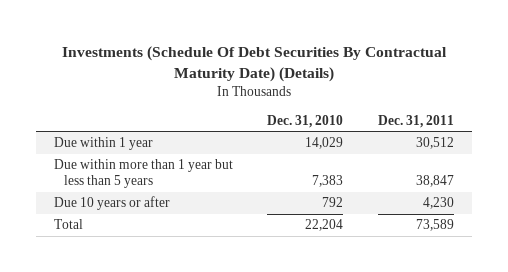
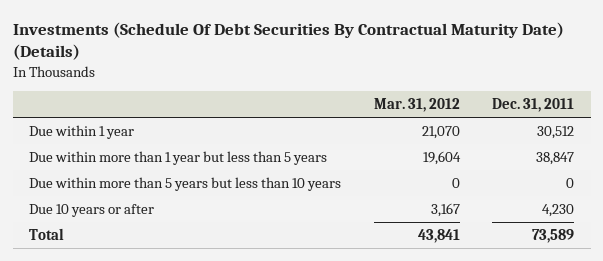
- | Dec. 31, 2010 | Dec. 31, 2011
+ | Mar. 31, 2012 | Dec. 31, 2011
+ Due within more than 5 years but less than 10 years | 0 | 0

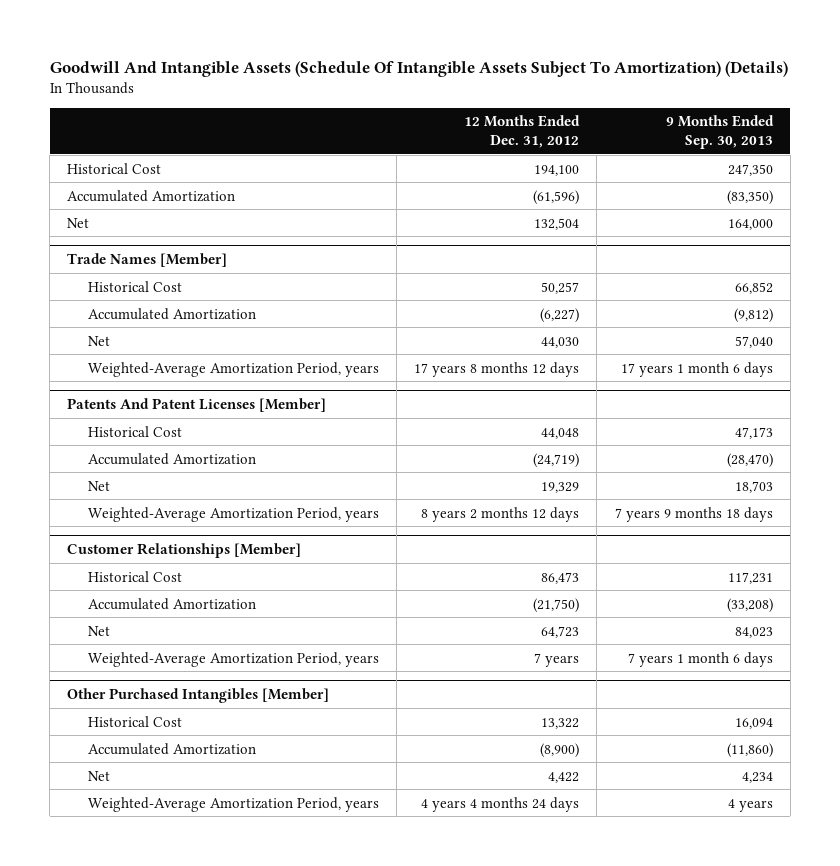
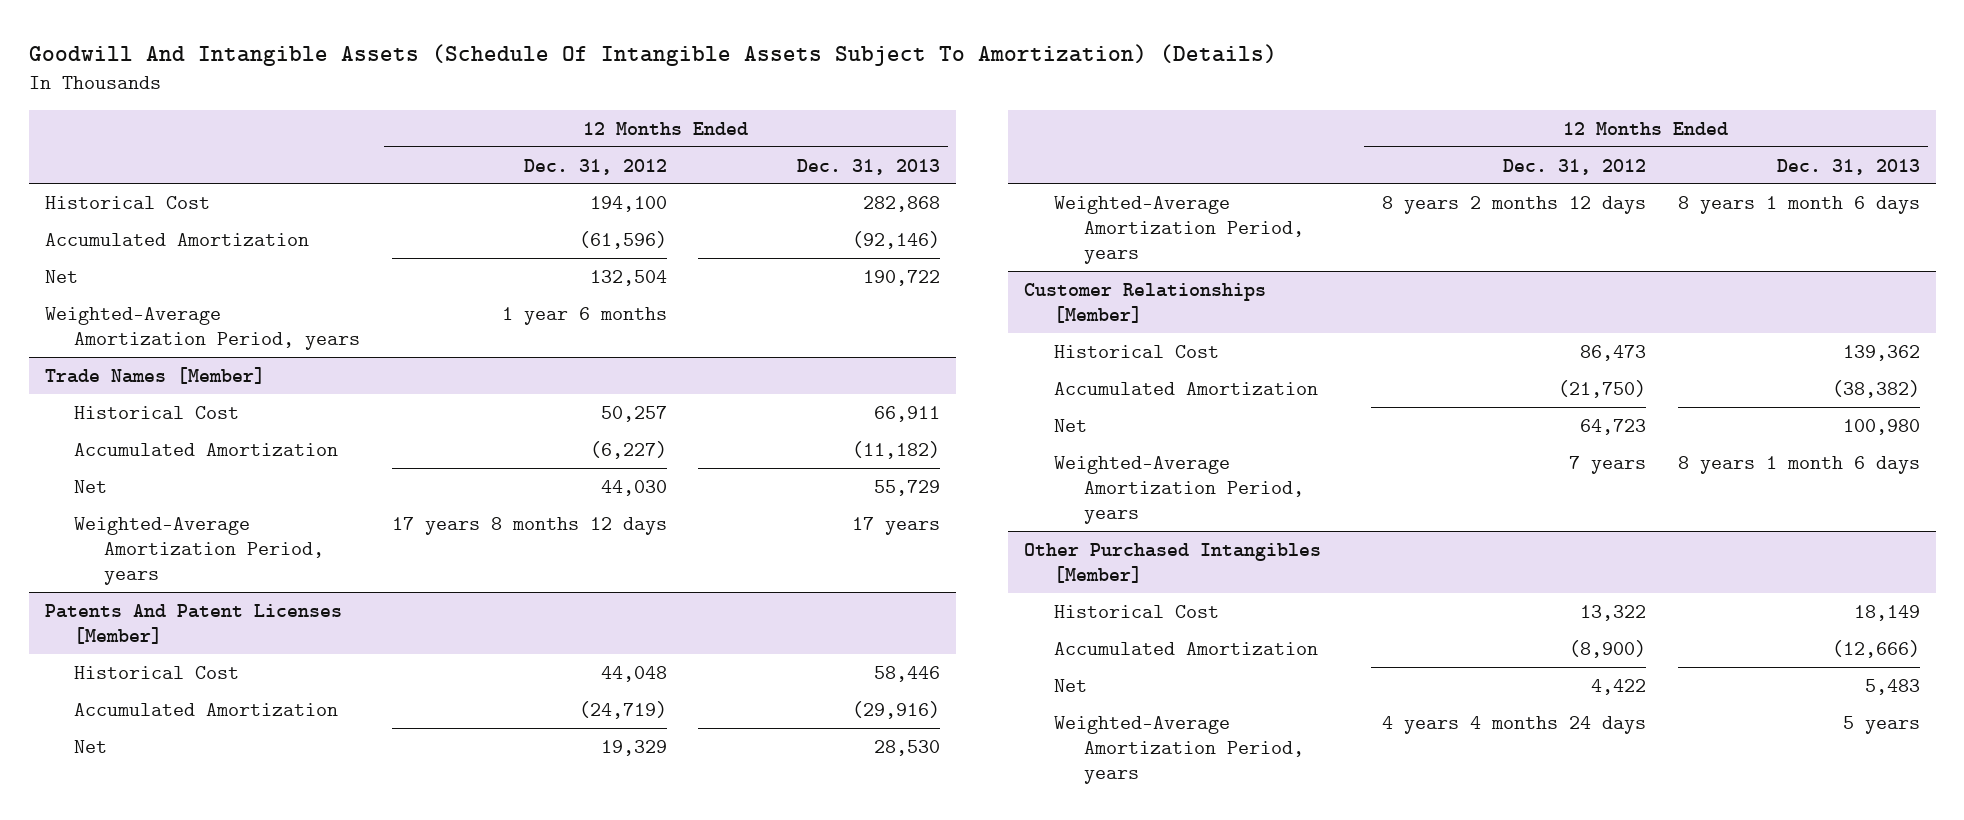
- | 12 Months Ended Dec. 31, 2012 | 9 Months Ended Sep. 30, 2013
+ | 12 Months Ended Dec. 31, 2012 | 12 Months Ended Dec. 31, 2013
+ Weighted-Average Amortization Period, years | 1 year 6 months |

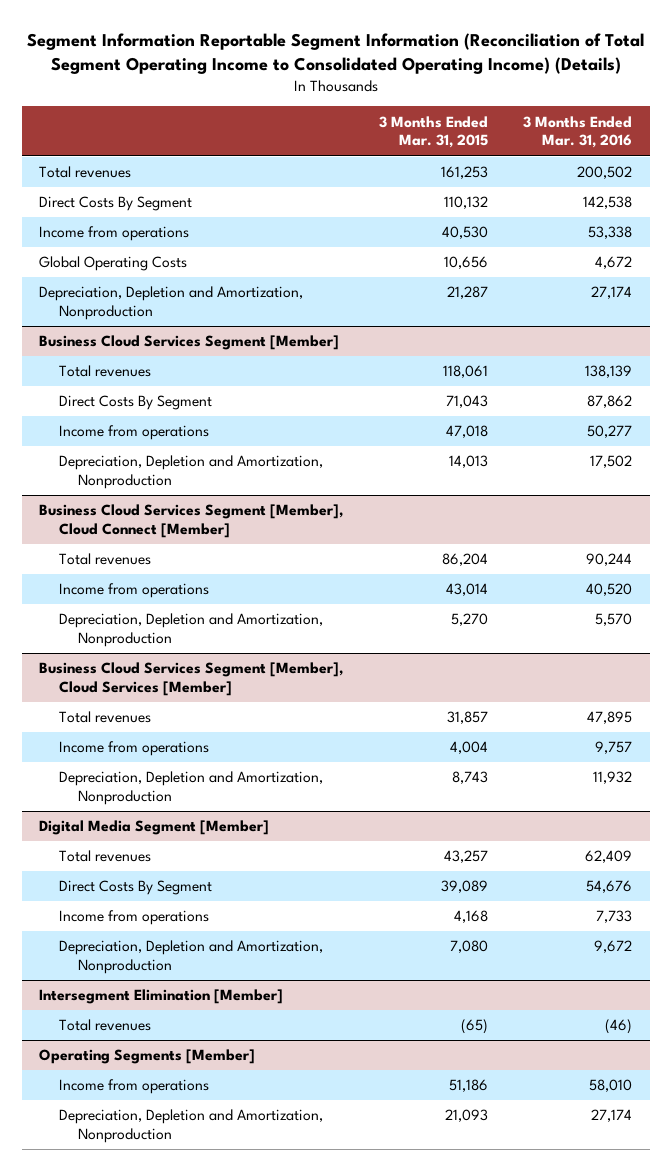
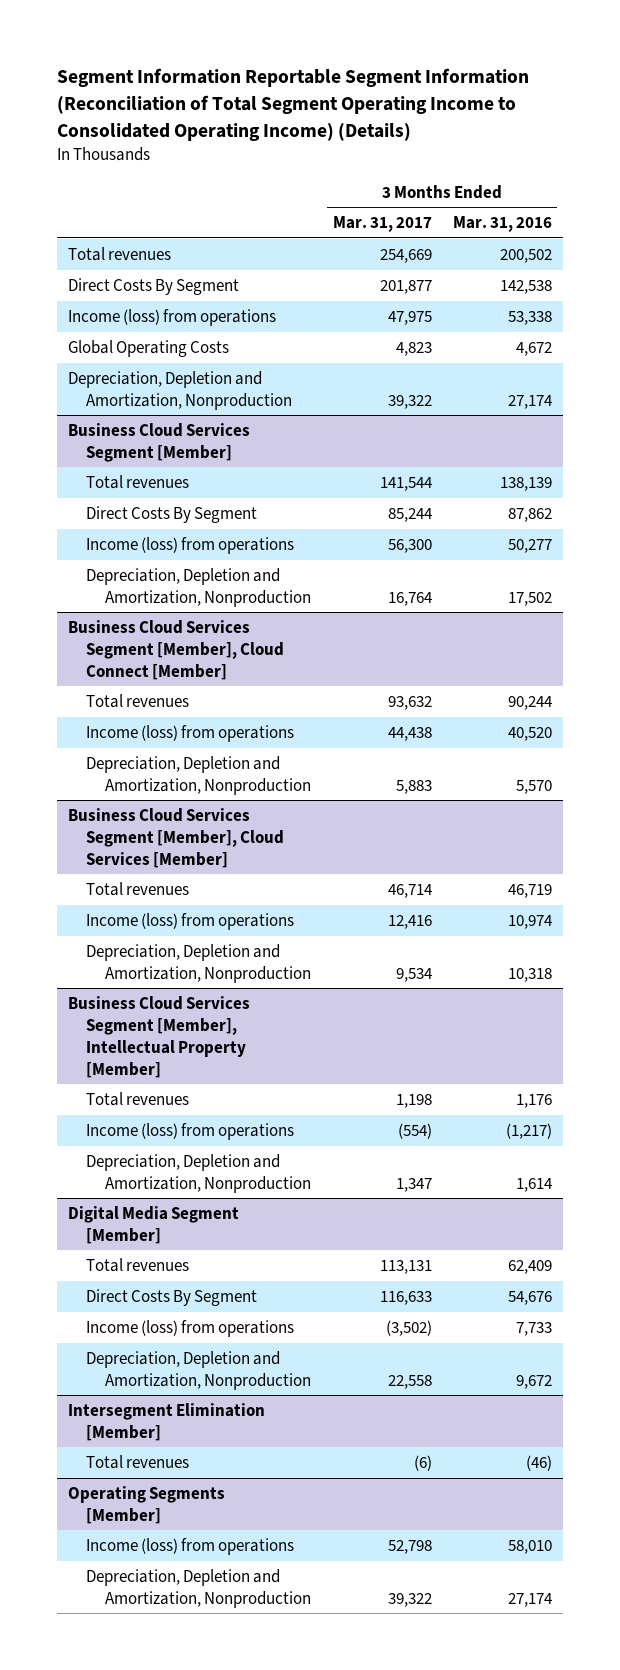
- | 3 Months Ended Mar. 31, 2015 | 3 Months Ended Mar. 31, 2016
+ | 3 Months Ended Mar. 31, 2017 | 3 Months Ended Mar. 31, 2016
- Income from operations | 40,530 | 53,338
+ Income (loss) from operations | 47,975 | 53,338
@ Business Cloud Services Segment [Member]
- Income from operations | 47,018 | 50,277
+ Income (loss) from operations | 56,300 | 50,277
@ Business Cloud Services Segment [Member], Cloud Connect [Member]
- Income from operations | 43,014 | 40,520
+ Income (loss) from operations | 44,438 | 40,520
@ Business Cloud Services Segment [Member], Cloud Services [Member]
- Total revenues | 31,857 | 47,895
- Income from operations | 4,004 | 9,757
- Depreciation, Depletion and Amortization, Nonproduction | 8,743 | 11,932
+ Total revenues | 46,714 | 46,719
+ Income (loss) from operations | 12,416 | 10,974
+ Depreciation, Depletion and Amortization, Nonproduction | 9,534 | 10,318
+ Business Cloud Services Segment [Member], Intellectual Property [Member]
+ Total revenues | 1,198 | 1,176
+ Income (loss) from operations | (554) | (1,217)
+ Depreciation, Depletion and Amortization, Nonproduction | 1,347 | 1,614
@ Digital Media Segment [Member]
- Income from operations | 4,168 | 7,733
+ Income (loss) from operations | (3,502) | 7,733
@ Operating Segments [Member]
- Income from operations | 51,186 | 58,010
+ Income (loss) from operations | 52,798 | 58,010

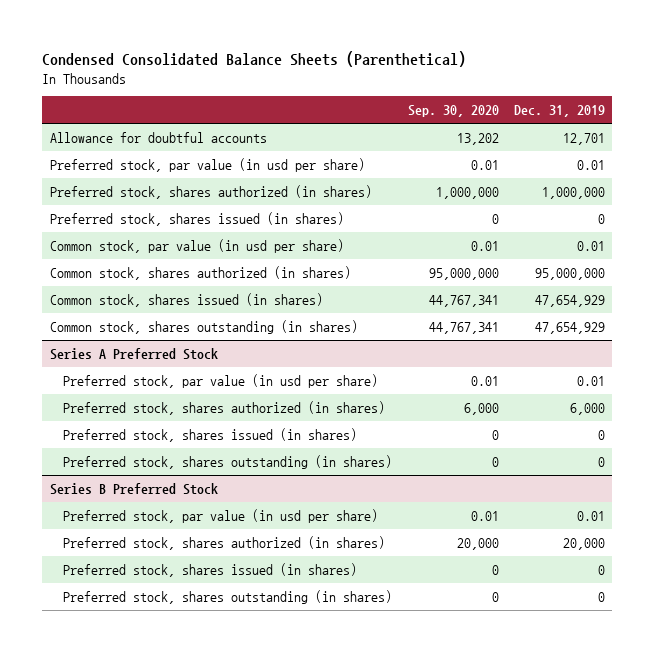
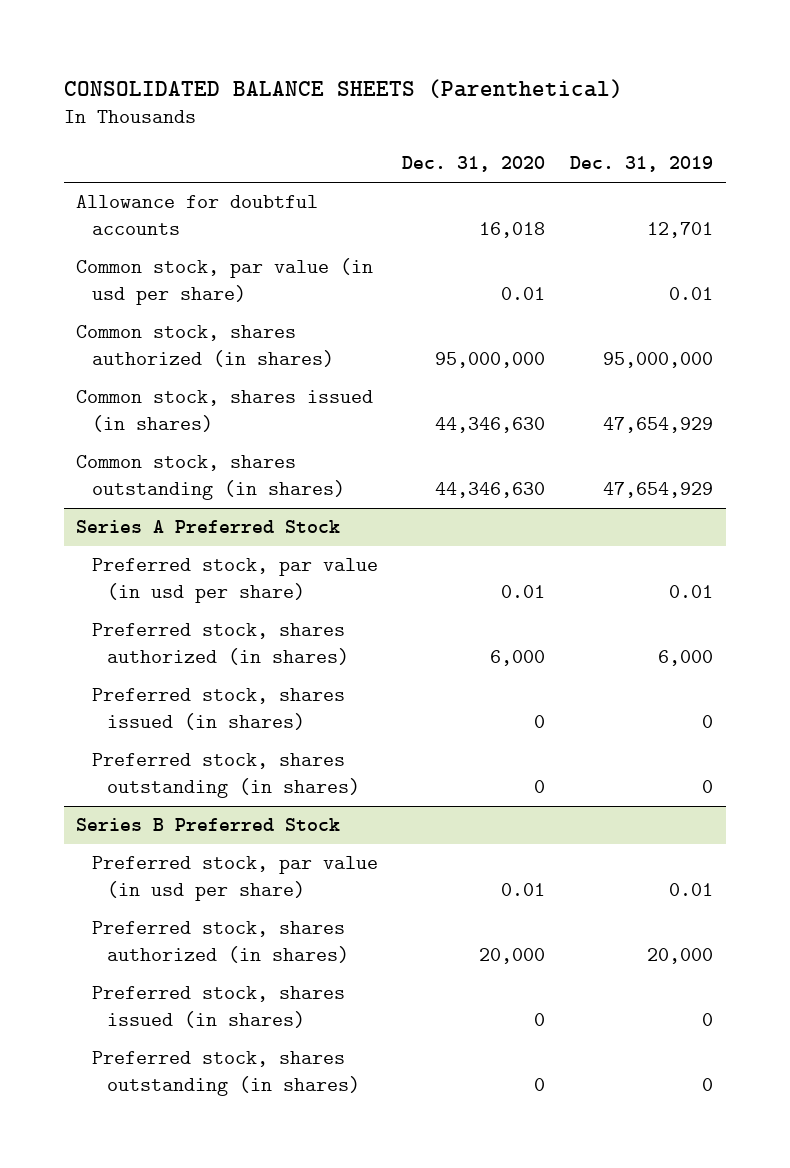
- Condensed Consolidated Balance Sheets (Parenthetical)
+ CONSOLIDATED BALANCE SHEETS (Parenthetical)
- | Sep. 30, 2020 | Dec. 31, 2019
+ | Dec. 31, 2020 | Dec. 31, 2019
- Preferred stock, par value (in usd per share) | 0.01 | 0.01
- Preferred stock, shares authorized (in shares) | 1,000,000 | 1,000,000
- Preferred stock, shares issued (in shares) | 0 | 0

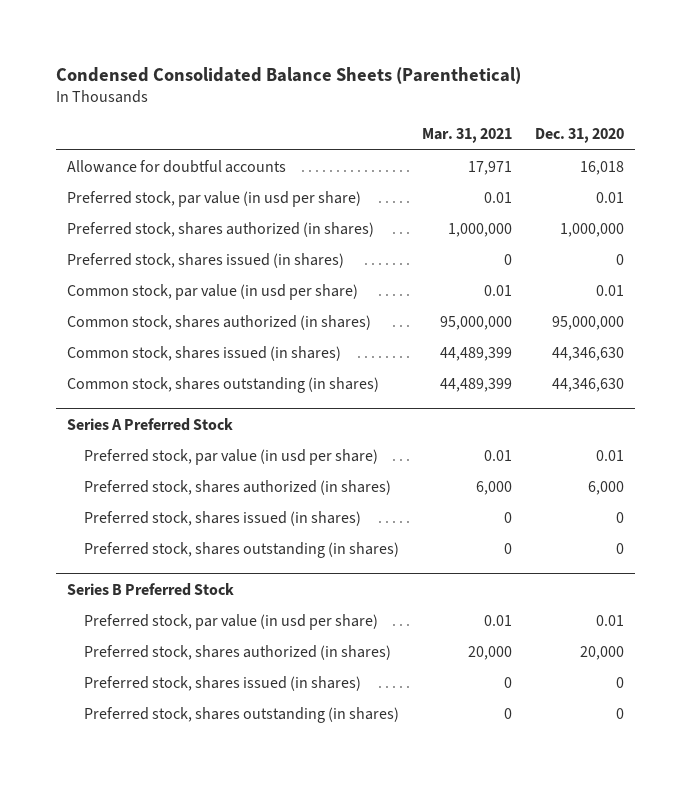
- CONSOLIDATED BALANCE SHEETS (Parenthetical)
+ Condensed Consolidated Balance Sheets (Parenthetical)
- | Dec. 31, 2020 | Dec. 31, 2019
+ | Mar. 31, 2021 | Dec. 31, 2020
+ Preferred stock, par value (in usd per share) | 0.01 | 0.01
+ Preferred stock, shares authorized (in shares) | 1,000,000 | 1,000,000
+ Preferred stock, shares issued (in shares) | 0 | 0

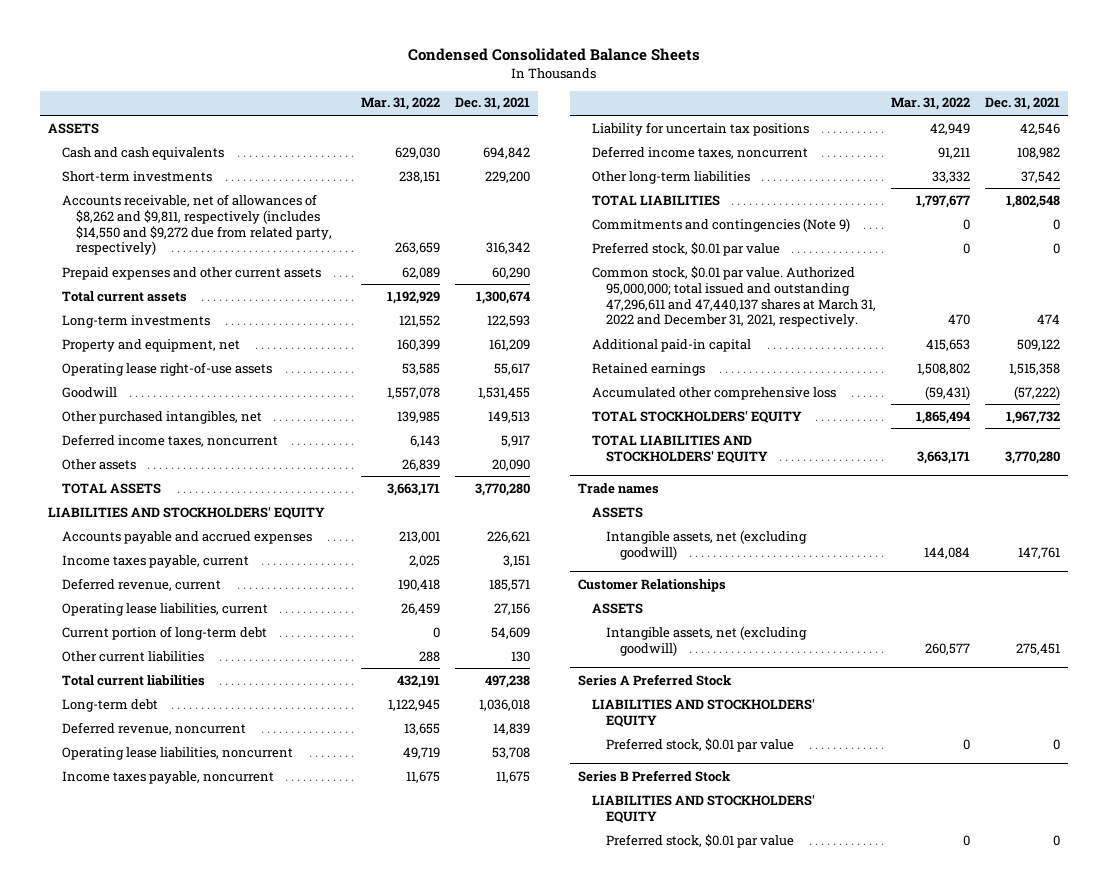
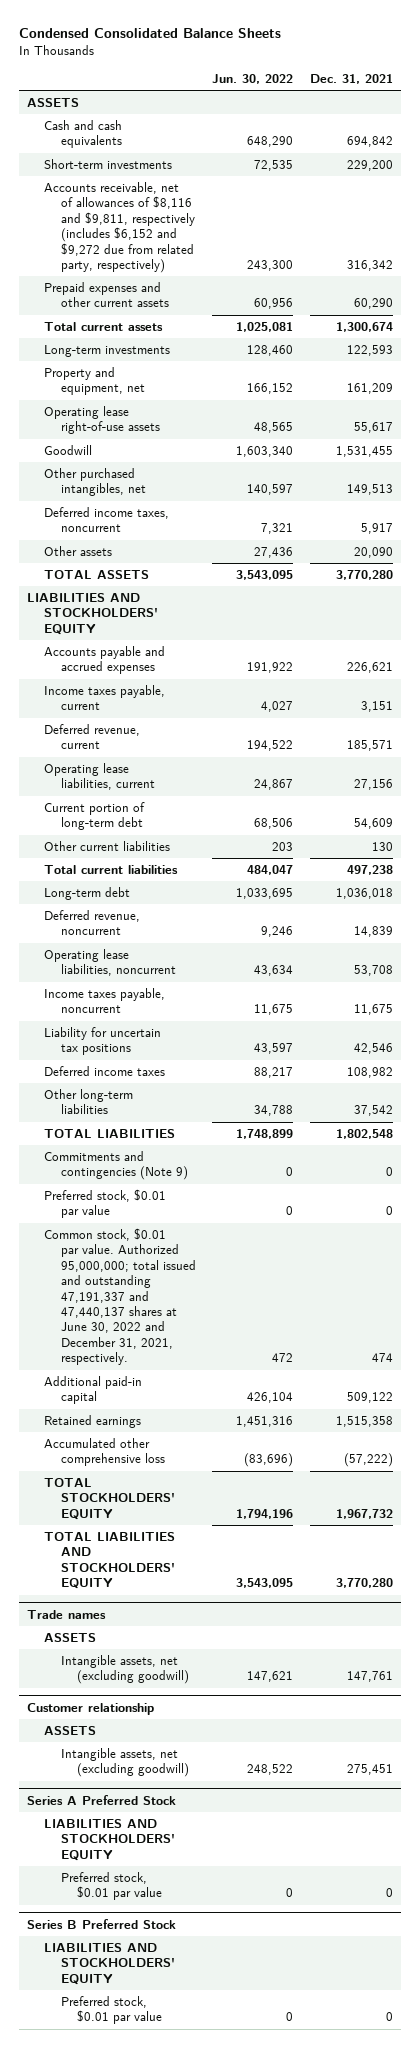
- | Mar. 31, 2022 | Dec. 31, 2021
+ | Jun. 30, 2022 | Dec. 31, 2021
- Accounts receivable, net of allowances of $8,262 and $9,811, respectively (includes $14,550 and $9,272 due from related party, respectively) | 263,659 | 316,342
+ Accounts receivable, net of allowances of $8,116 and $9,811, respectively (includes $6,152 and $9,272 due from related party, respectively) | 243,300 | 316,342
- Deferred income taxes, noncurrent | 91,211 | 108,982
+ Deferred income taxes | 88,217 | 108,982
- Common stock, $0.01 par value. Authorized 95,000,000; total issued and outstanding 47,296,611 and 47,440,137 shares at March 31, 2022 and December 31, 2021, respectively. | 470 | 474
+ Common stock, $0.01 par value. Authorized 95,000,000; total issued and outstanding 47,191,337 and 47,440,137 shares at June 30, 2022 and December 31, 2021, respectively. | 472 | 474
- Customer Relationships
+ Customer relationship

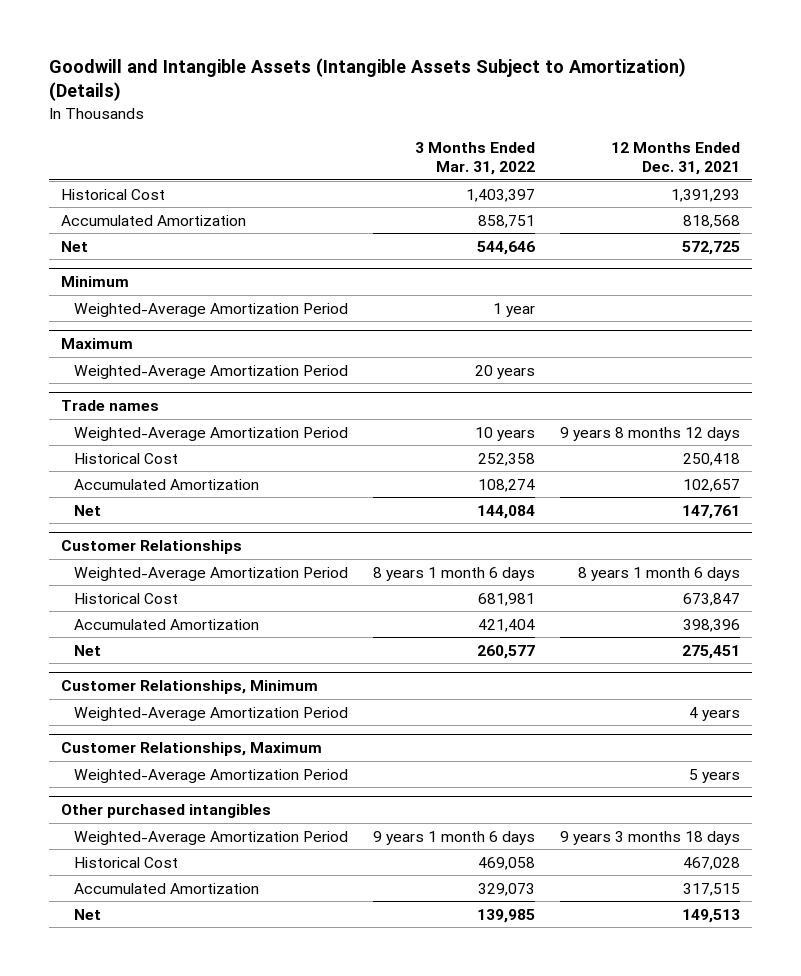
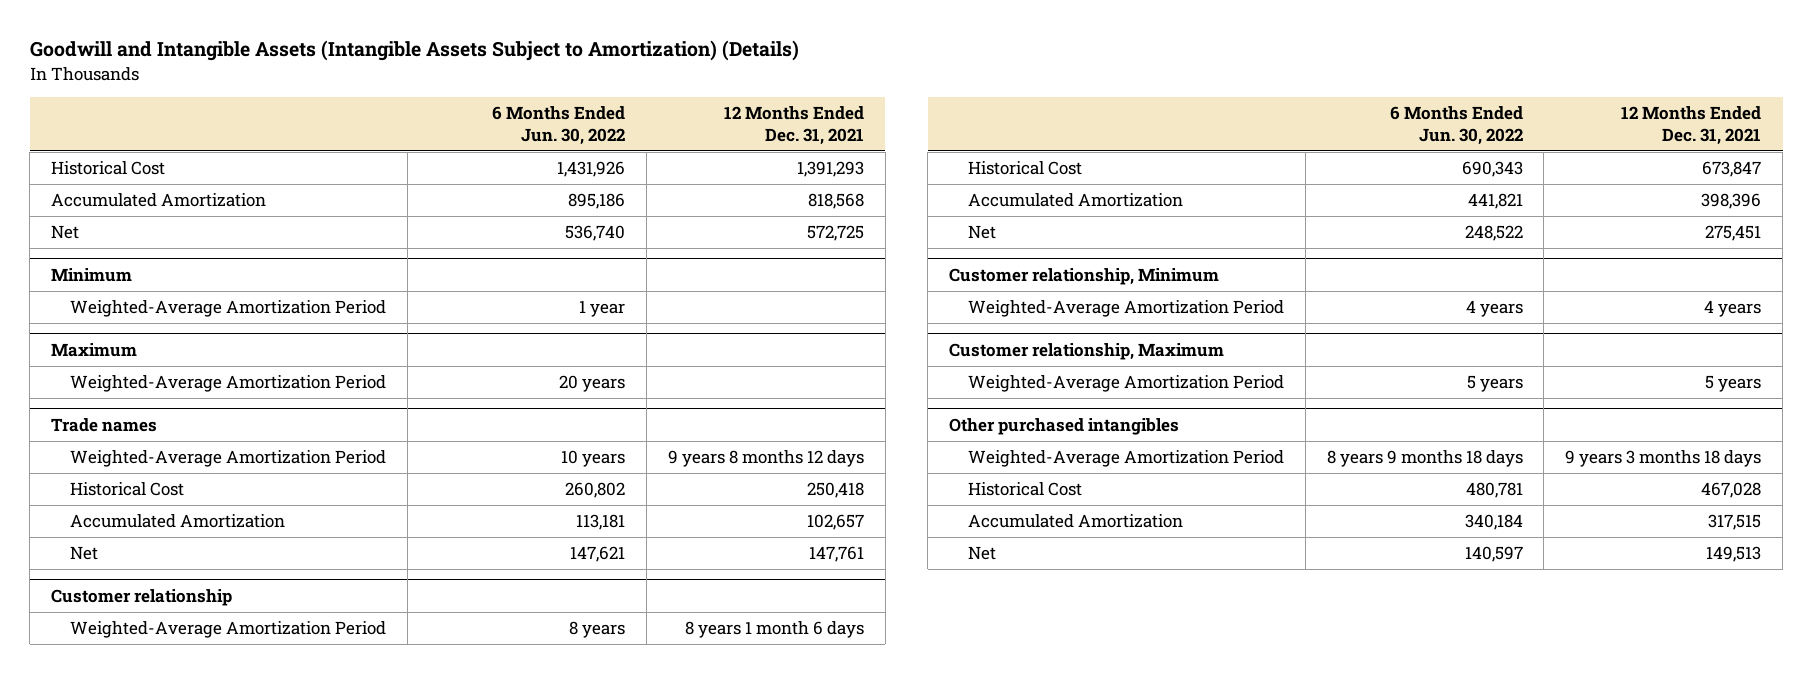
- | 3 Months Ended Mar. 31, 2022 | 12 Months Ended Dec. 31, 2021
+ | 6 Months Ended Jun. 30, 2022 | 12 Months Ended Dec. 31, 2021
- Customer Relationships
+ Customer relationship
- Customer Relationships, Minimum
+ Customer relationship, Minimum
- Customer Relationships, Maximum
+ Customer relationship, Maximum

